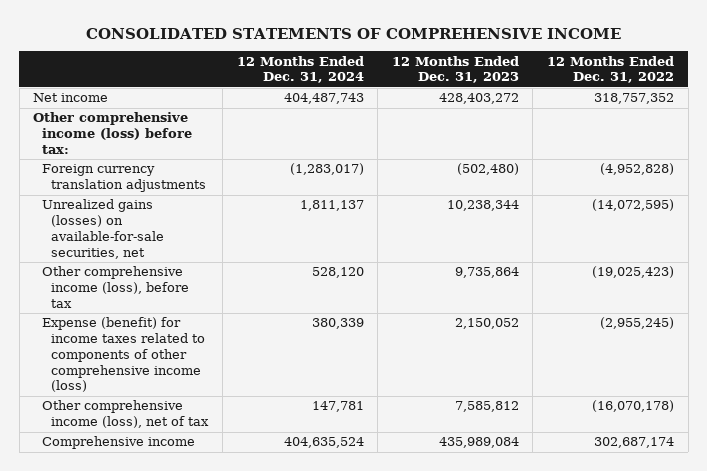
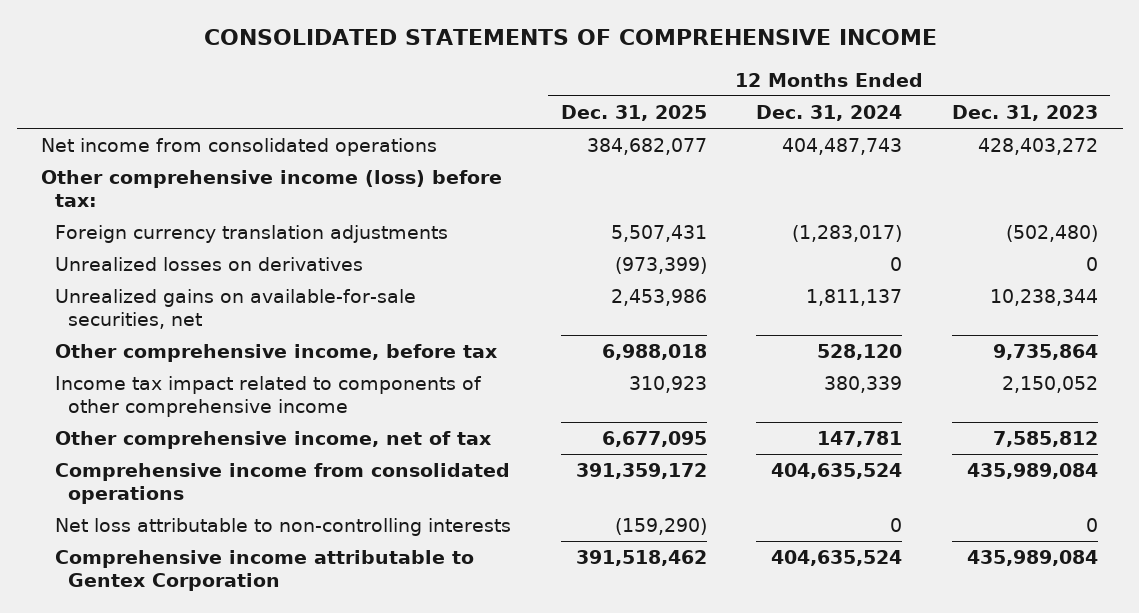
- | 12 Months Ended Dec. 31, 2024 | 12 Months Ended Dec. 31, 2023 | 12 Months Ended Dec. 31, 2022
+ | 12 Months Ended Dec. 31, 2025 | 12 Months Ended Dec. 31, 2024 | 12 Months Ended Dec. 31, 2023
- Net income | 404,487,743 | 428,403,272 | 318,757,352
+ Net income from consolidated operations | 384,682,077 | 404,487,743 | 428,403,272
- Unrealized gains (losses) on available-for-sale securities, net | 1,811,137 | 10,238,344 | (14,072,595)
- Other comprehensive income (loss), before tax | 528,120 | 9,735,864 | (19,025,423)
- Expense (benefit) for income taxes related to components of other comprehensive income (loss) | 380,339 | 2,150,052 | (2,955,245)
- Other comprehensive income (loss), net of tax | 147,781 | 7,585,812 | (16,070,178)
- Comprehensive income | 404,635,524 | 435,989,084 | 302,687,174
+ Unrealized losses on derivatives | (973,399) | 0 | 0
+ Unrealized gains on available-for-sale securities, net | 2,453,986 | 1,811,137 | 10,238,344
+ Other comprehensive income, before tax | 6,988,018 | 528,120 | 9,735,864
+ Income tax impact related to components of other comprehensive income | 310,923 | 380,339 | 2,150,052
+ Other comprehensive income, net of tax | 6,677,095 | 147,781 | 7,585,812
+ Comprehensive income from consolidated operations | 391,359,172 | 404,635,524 | 435,989,084
+ Net loss attributable to non-controlling interests | (159,290) | 0 | 0
+ Comprehensive income attributable to Gentex Corporation | 391,518,462 | 404,635,524 | 435,989,084

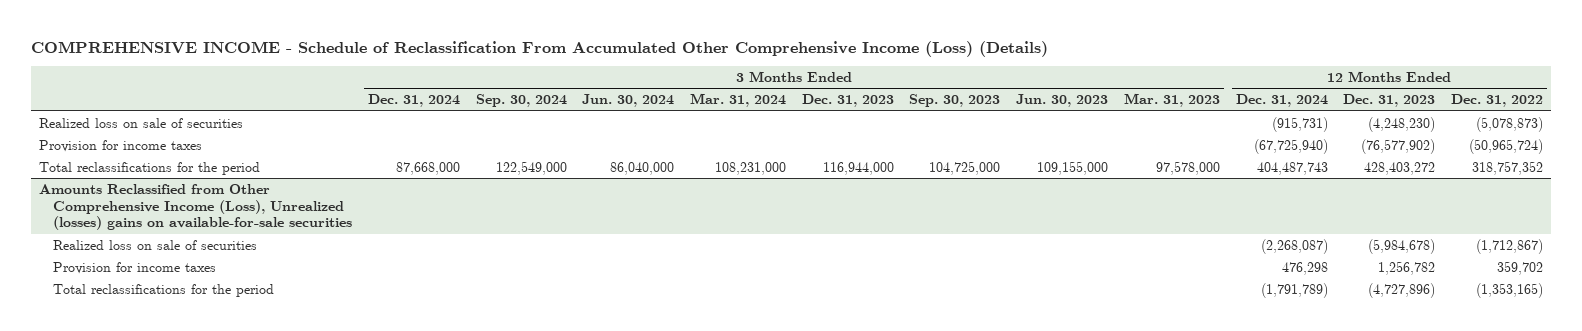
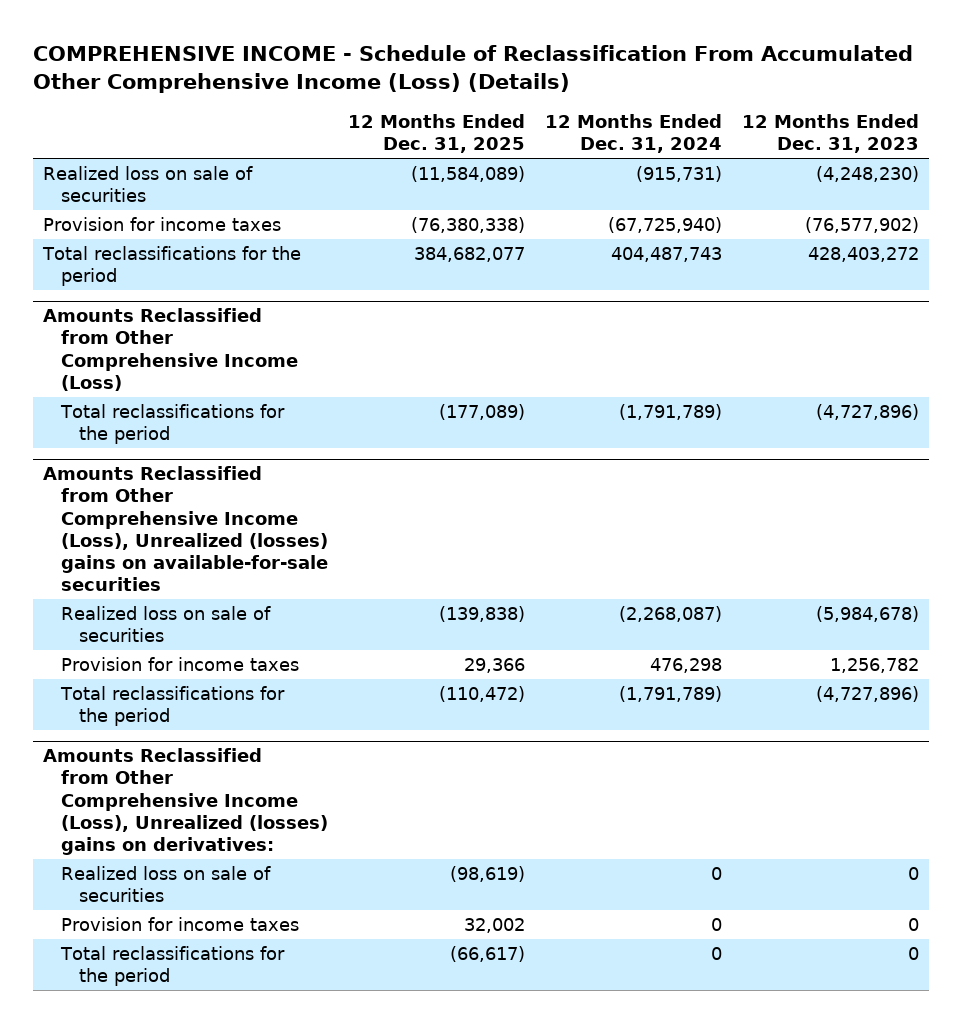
- | 3 Months Ended Dec. 31, 2024 | 3 Months Ended Sep. 30, 2024 | 3 Months Ended Jun. 30, 2024 | 3 Months Ended Mar. 31, 2024 | 3 Months Ended Dec. 31, 2023 | 3 Months Ended Sep. 30, 2023 | 3 Months Ended Jun. 30, 2023 | 3 Months Ended Mar. 31, 2023 | 12 Months Ended Dec. 31, 2024 | 12 Months Ended Dec. 31, 2023 | 12 Months Ended Dec. 31, 2022
+ | 12 Months Ended Dec. 31, 2025 | 12 Months Ended Dec. 31, 2024 | 12 Months Ended Dec. 31, 2023
+ Amounts Reclassified from Other Comprehensive Income (Loss)
+ Total reclassifications for the period | (177,089) | (1,791,789) | (4,727,896)
+ Amounts Reclassified from Other Comprehensive Income (Loss), Unrealized (losses) gains on derivatives:
+ Realized loss on sale of securities | (98,619) | 0 | 0
+ Provision for income taxes | 32,002 | 0 | 0
+ Total reclassifications for the period | (66,617) | 0 | 0

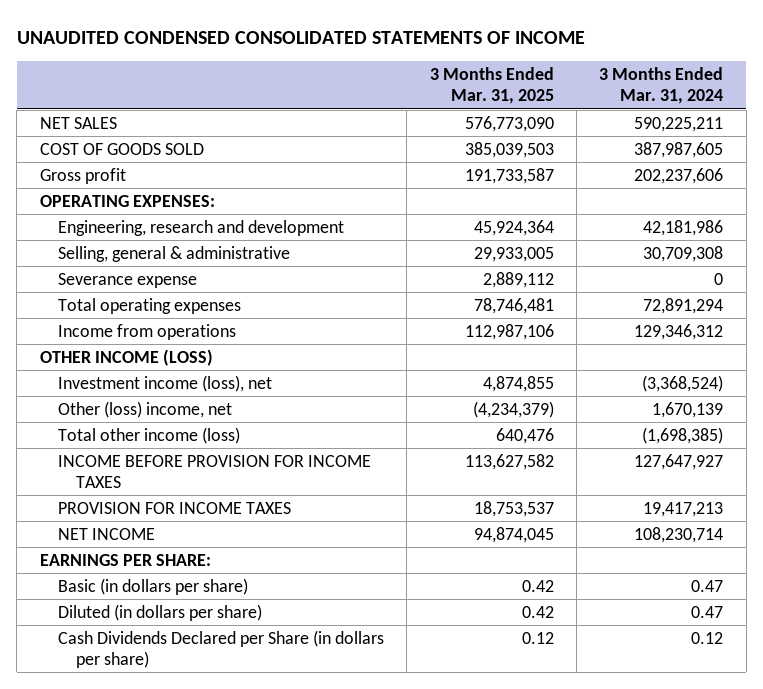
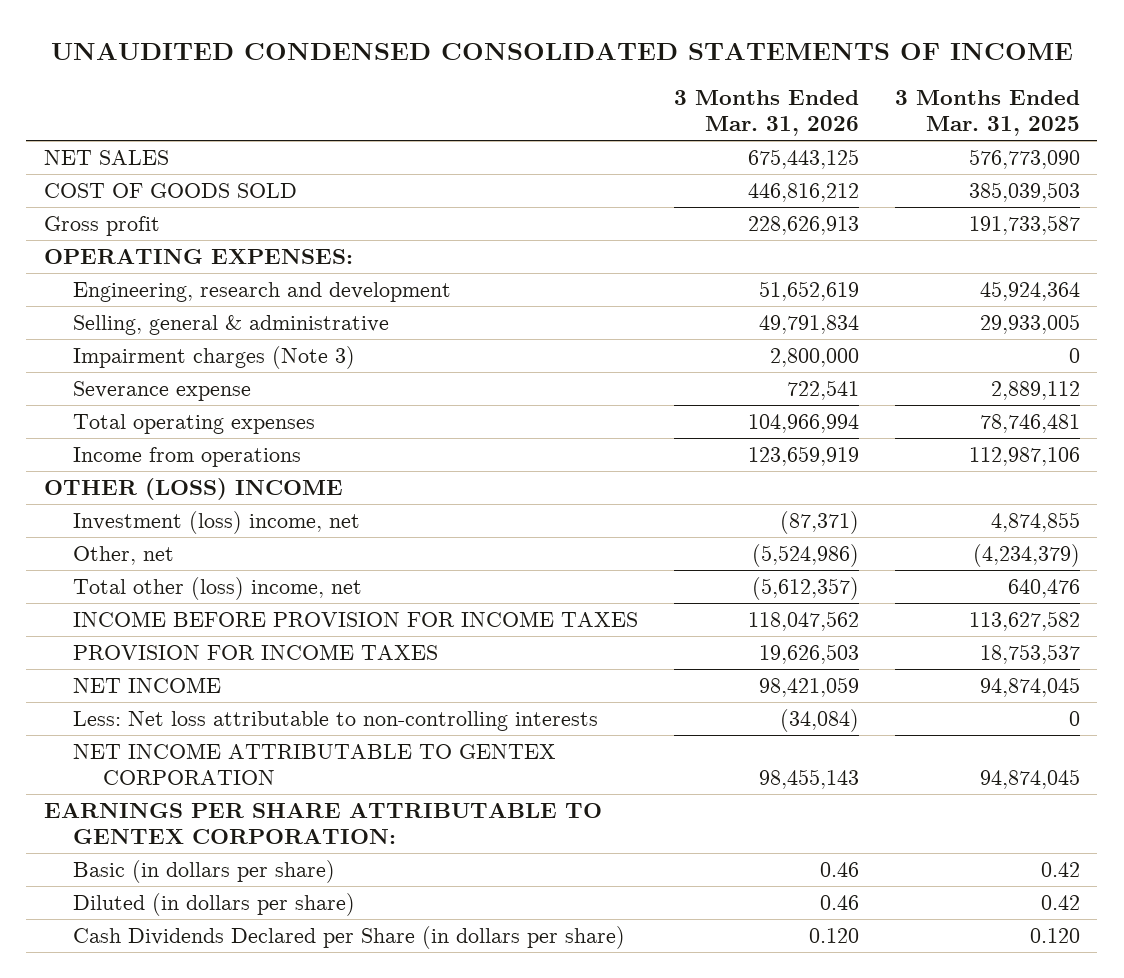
- | 3 Months Ended Mar. 31, 2025 | 3 Months Ended Mar. 31, 2024
+ | 3 Months Ended Mar. 31, 2026 | 3 Months Ended Mar. 31, 2025
+ Impairment charges (Note 3) | 2,800,000 | 0
- OTHER INCOME (LOSS)
- Investment income (loss), net | 4,874,855 | (3,368,524)
- Other (loss) income, net | (4,234,379) | 1,670,139
- Total other income (loss) | 640,476 | (1,698,385)
+ OTHER (LOSS) INCOME
+ Investment (loss) income, net | (87,371) | 4,874,855
+ Other, net | (5,524,986) | (4,234,379)
+ Total other (loss) income, net | (5,612,357) | 640,476
- EARNINGS PER SHARE:
+ Less: Net loss attributable to non-controlling interests | (34,084) | 0
+ NET INCOME ATTRIBUTABLE TO GENTEX CORPORATION | 98,455,143 | 94,874,045
+ EARNINGS PER SHARE ATTRIBUTABLE TO GENTEX CORPORATION:
- Cash Dividends Declared per Share (in dollars per share) | 0.12 | 0.12
+ Cash Dividends Declared per Share (in dollars per share) | 0.120 | 0.120

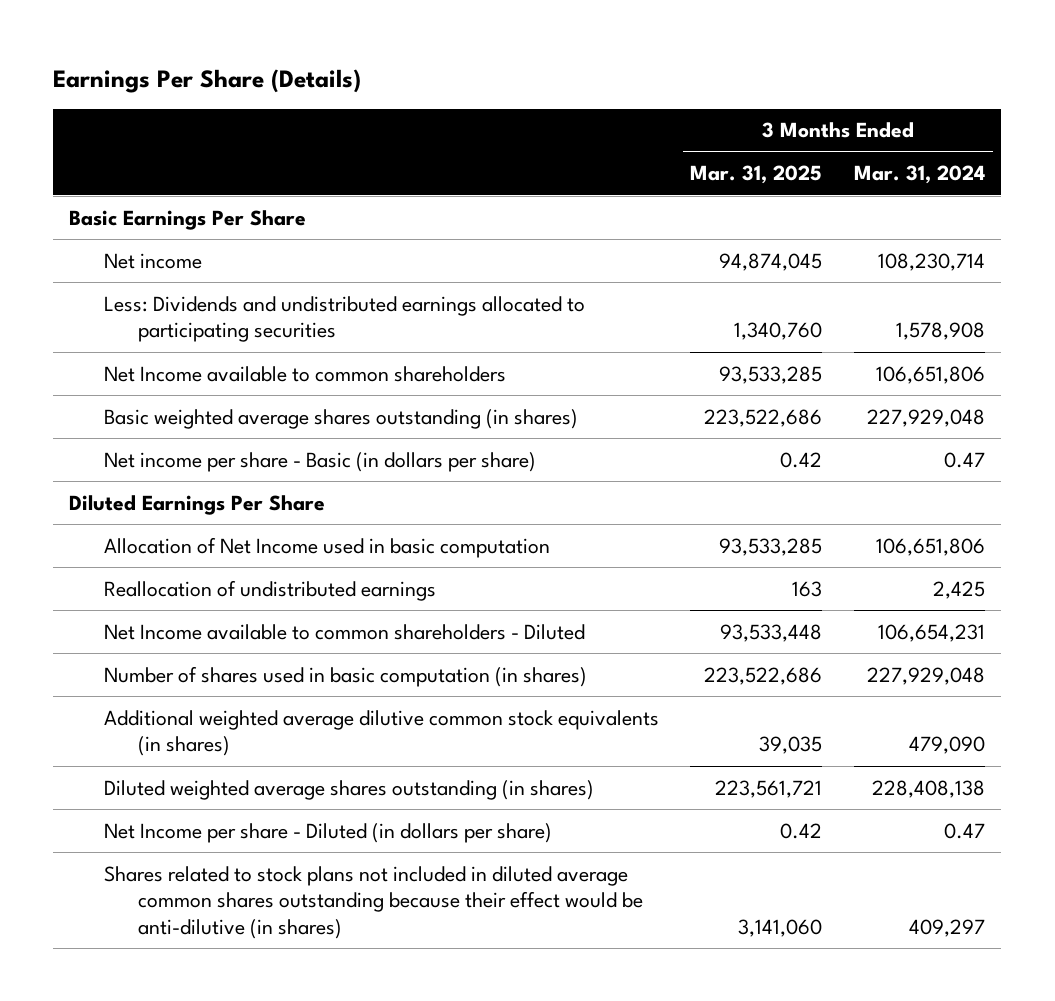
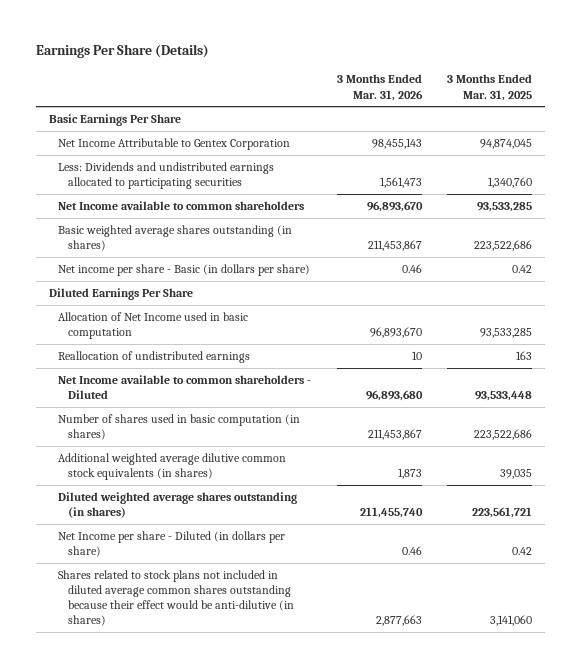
- | 3 Months Ended Mar. 31, 2025 | 3 Months Ended Mar. 31, 2024
+ | 3 Months Ended Mar. 31, 2026 | 3 Months Ended Mar. 31, 2025
- Net income | 94,874,045 | 108,230,714
+ Net Income Attributable to Gentex Corporation | 98,455,143 | 94,874,045

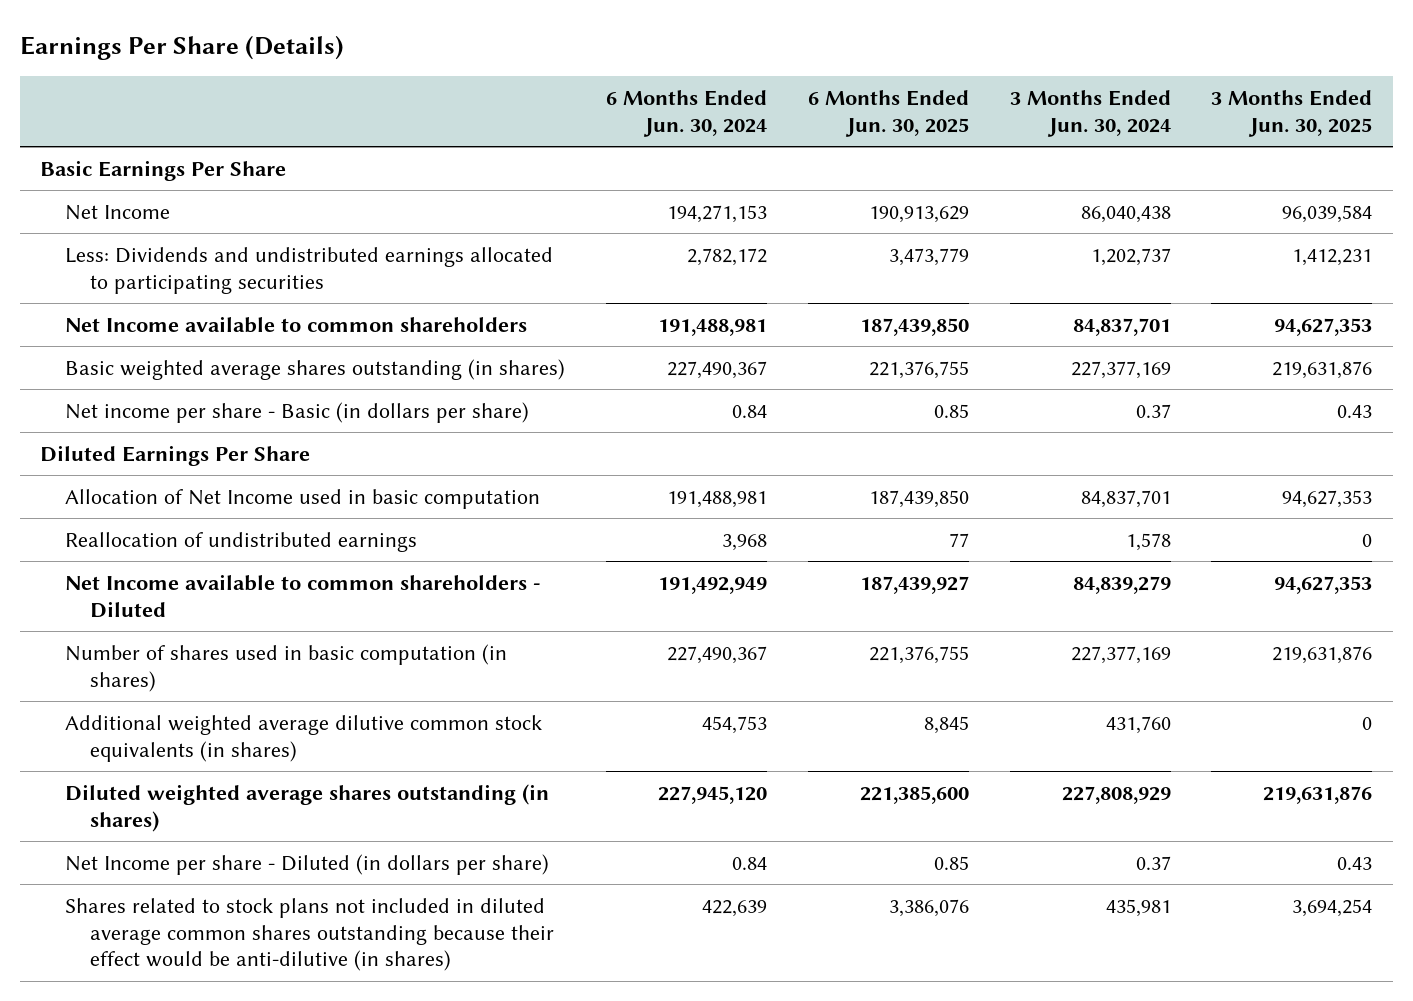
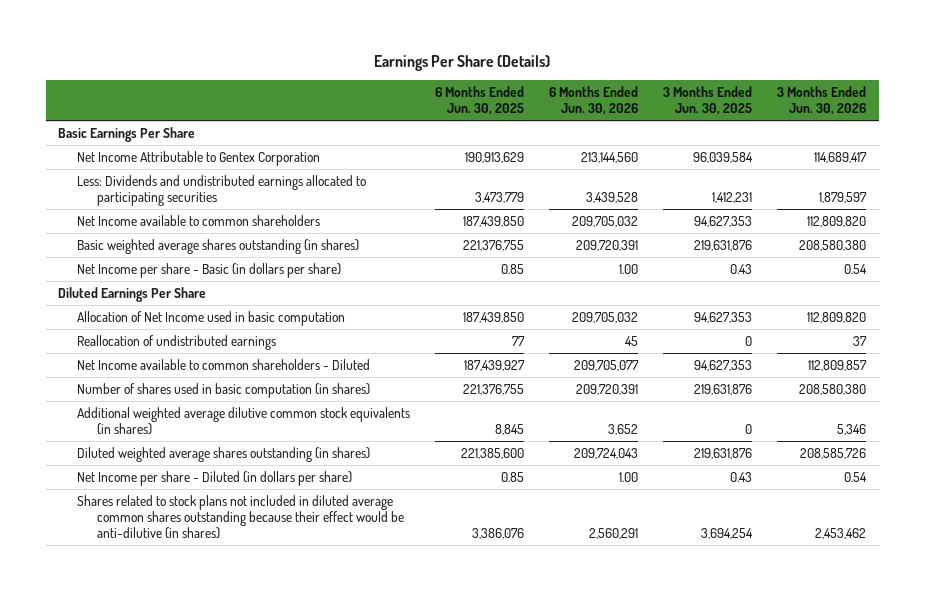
- | 6 Months Ended Jun. 30, 2024 | 6 Months Ended Jun. 30, 2025 | 3 Months Ended Jun. 30, 2024 | 3 Months Ended Jun. 30, 2025
+ | 6 Months Ended Jun. 30, 2025 | 6 Months Ended Jun. 30, 2026 | 3 Months Ended Jun. 30, 2025 | 3 Months Ended Jun. 30, 2026
- Net Income | 194,271,153 | 190,913,629 | 86,040,438 | 96,039,584
+ Net Income Attributable to Gentex Corporation | 190,913,629 | 213,144,560 | 96,039,584 | 114,689,417
- Net income per share - Basic (in dollars per share) | 0.84 | 0.85 | 0.37 | 0.43
+ Net Income per share - Basic (in dollars per share) | 0.85 | 1.00 | 0.43 | 0.54

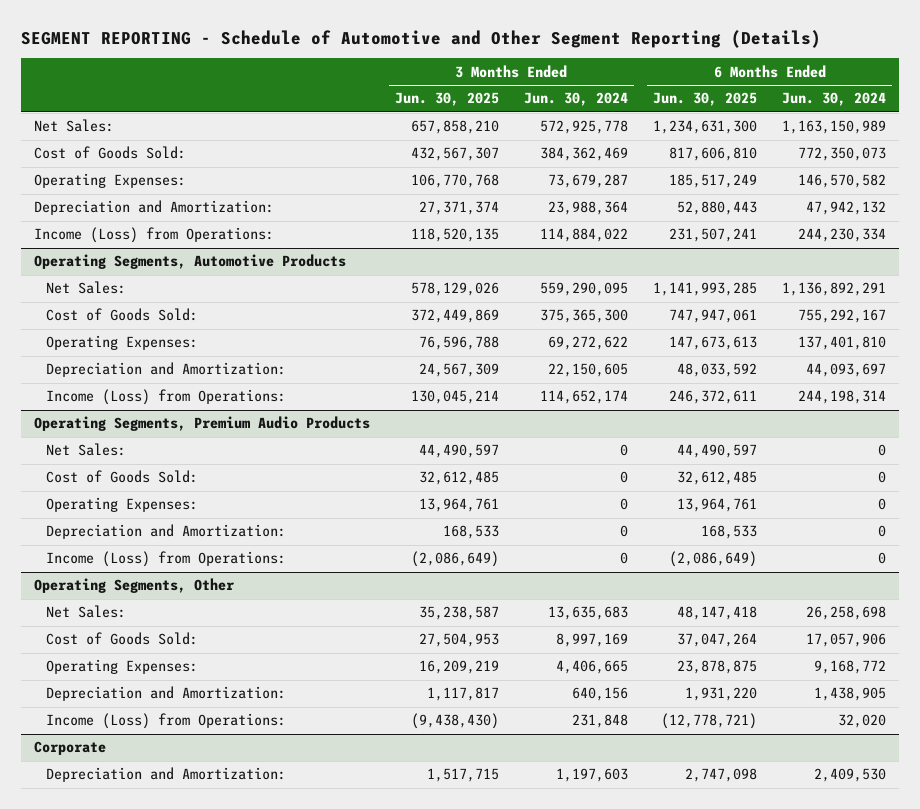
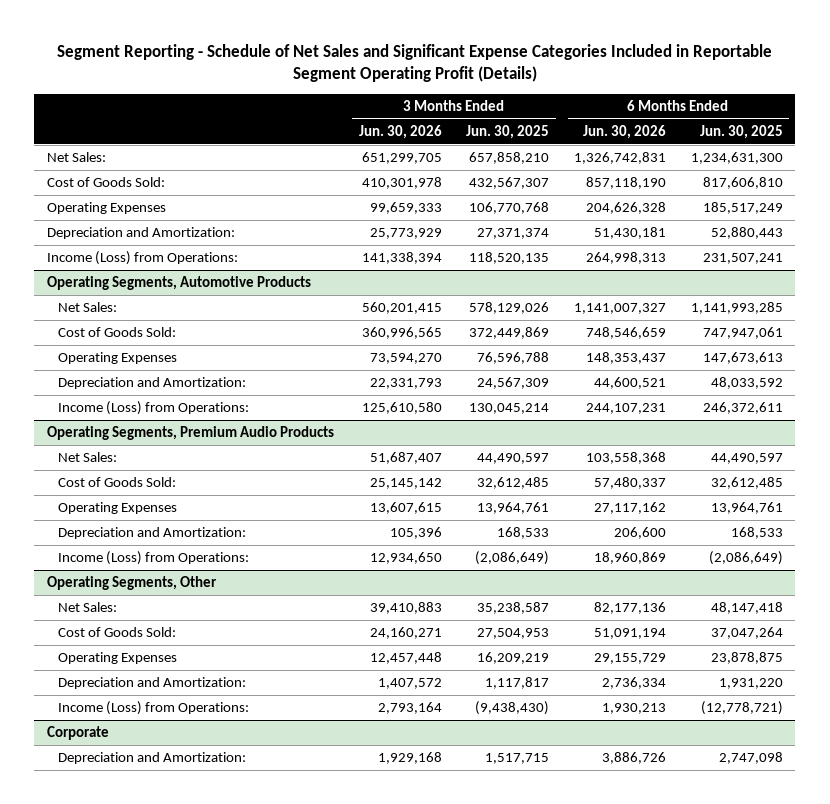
- SEGMENT REPORTING - Schedule of Automotive and Other Segment Reporting (Details)
+ Segment Reporting - Schedule of Net Sales and Significant Expense Categories Included in Reportable Segment Operating Profit (Details)
- | 3 Months Ended Jun. 30, 2025 | 3 Months Ended Jun. 30, 2024 | 6 Months Ended Jun. 30, 2025 | 6 Months Ended Jun. 30, 2024
+ | 3 Months Ended Jun. 30, 2026 | 3 Months Ended Jun. 30, 2025 | 6 Months Ended Jun. 30, 2026 | 6 Months Ended Jun. 30, 2025
- Operating Expenses: | 106,770,768 | 73,679,287 | 185,517,249 | 146,570,582
+ Operating Expenses | 99,659,333 | 106,770,768 | 204,626,328 | 185,517,249
@ Operating Segments, Automotive Products
- Operating Expenses: | 76,596,788 | 69,272,622 | 147,673,613 | 137,401,810
+ Operating Expenses | 73,594,270 | 76,596,788 | 148,353,437 | 147,673,613
@ Operating Segments, Premium Audio Products
- Operating Expenses: | 13,964,761 | 0 | 13,964,761 | 0
+ Operating Expenses | 13,607,615 | 13,964,761 | 27,117,162 | 13,964,761
@ Operating Segments, Other
- Operating Expenses: | 16,209,219 | 4,406,665 | 23,878,875 | 9,168,772
+ Operating Expenses | 12,457,448 | 16,209,219 | 29,155,729 | 23,878,875

